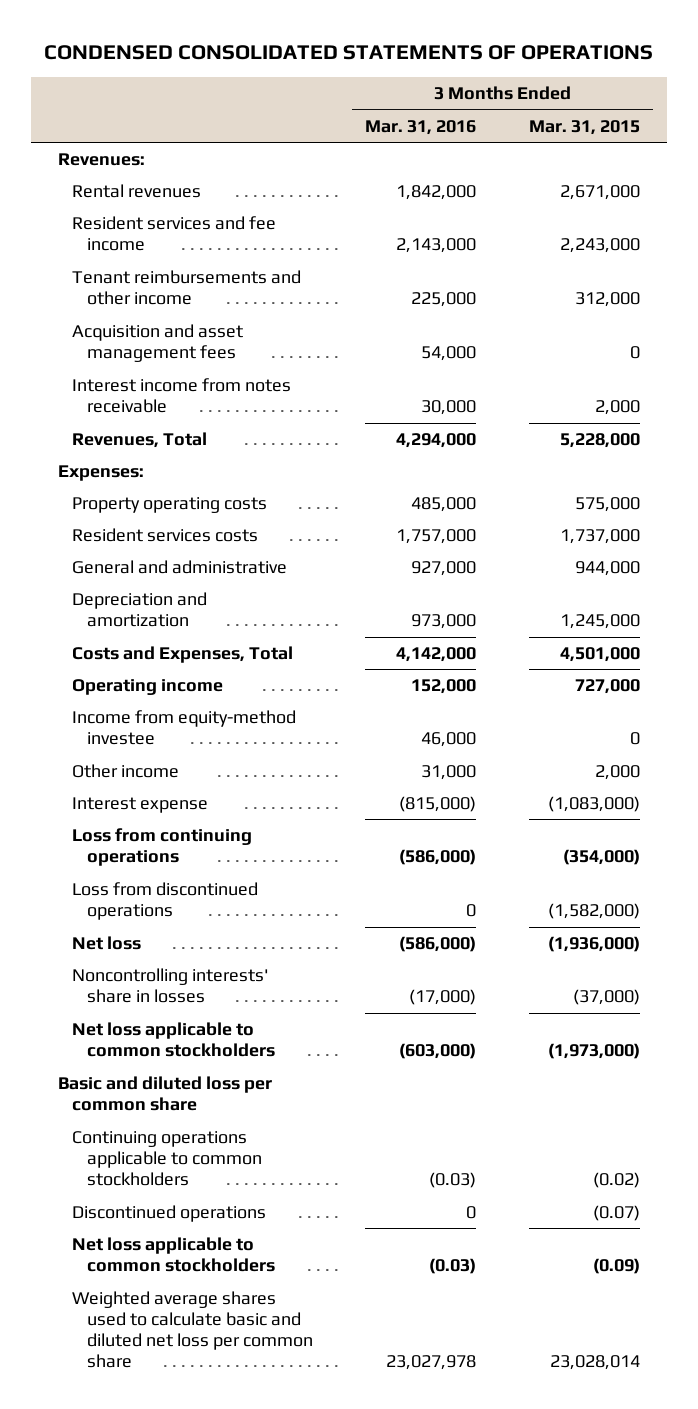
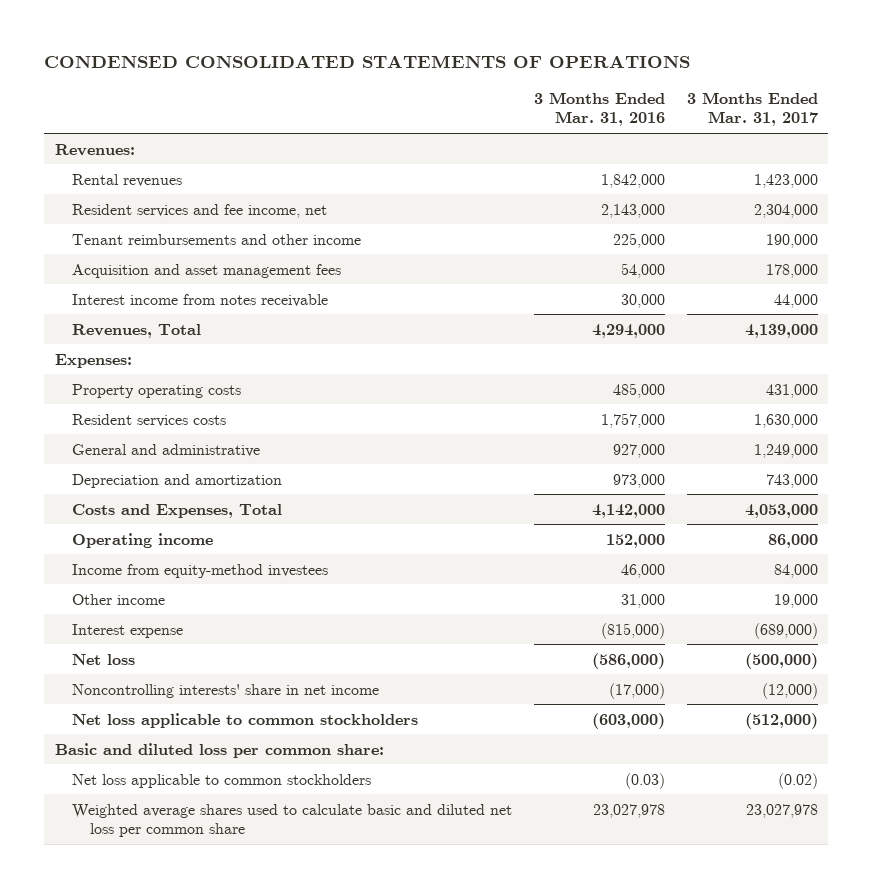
- | 3 Months Ended Mar. 31, 2016 | 3 Months Ended Mar. 31, 2015
+ | 3 Months Ended Mar. 31, 2016 | 3 Months Ended Mar. 31, 2017
- Resident services and fee income | 2,143,000 | 2,243,000
+ Resident services and fee income, net | 2,143,000 | 2,304,000
- Income from equity-method investee | 46,000 | 0
+ Income from equity-method investees | 46,000 | 84,000
- Loss from continuing operations | (586,000) | (354,000)
- Loss from discontinued operations | 0 | (1,582,000)
- Noncontrolling interests' share in losses | (17,000) | (37,000)
+ Noncontrolling interests' share in net income | (17,000) | (12,000)
- Basic and diluted loss per common share
- Continuing operations applicable to common stockholders | (0.03) | (0.02)
- Discontinued operations | 0 | (0.07)
+ Basic and diluted loss per common share:

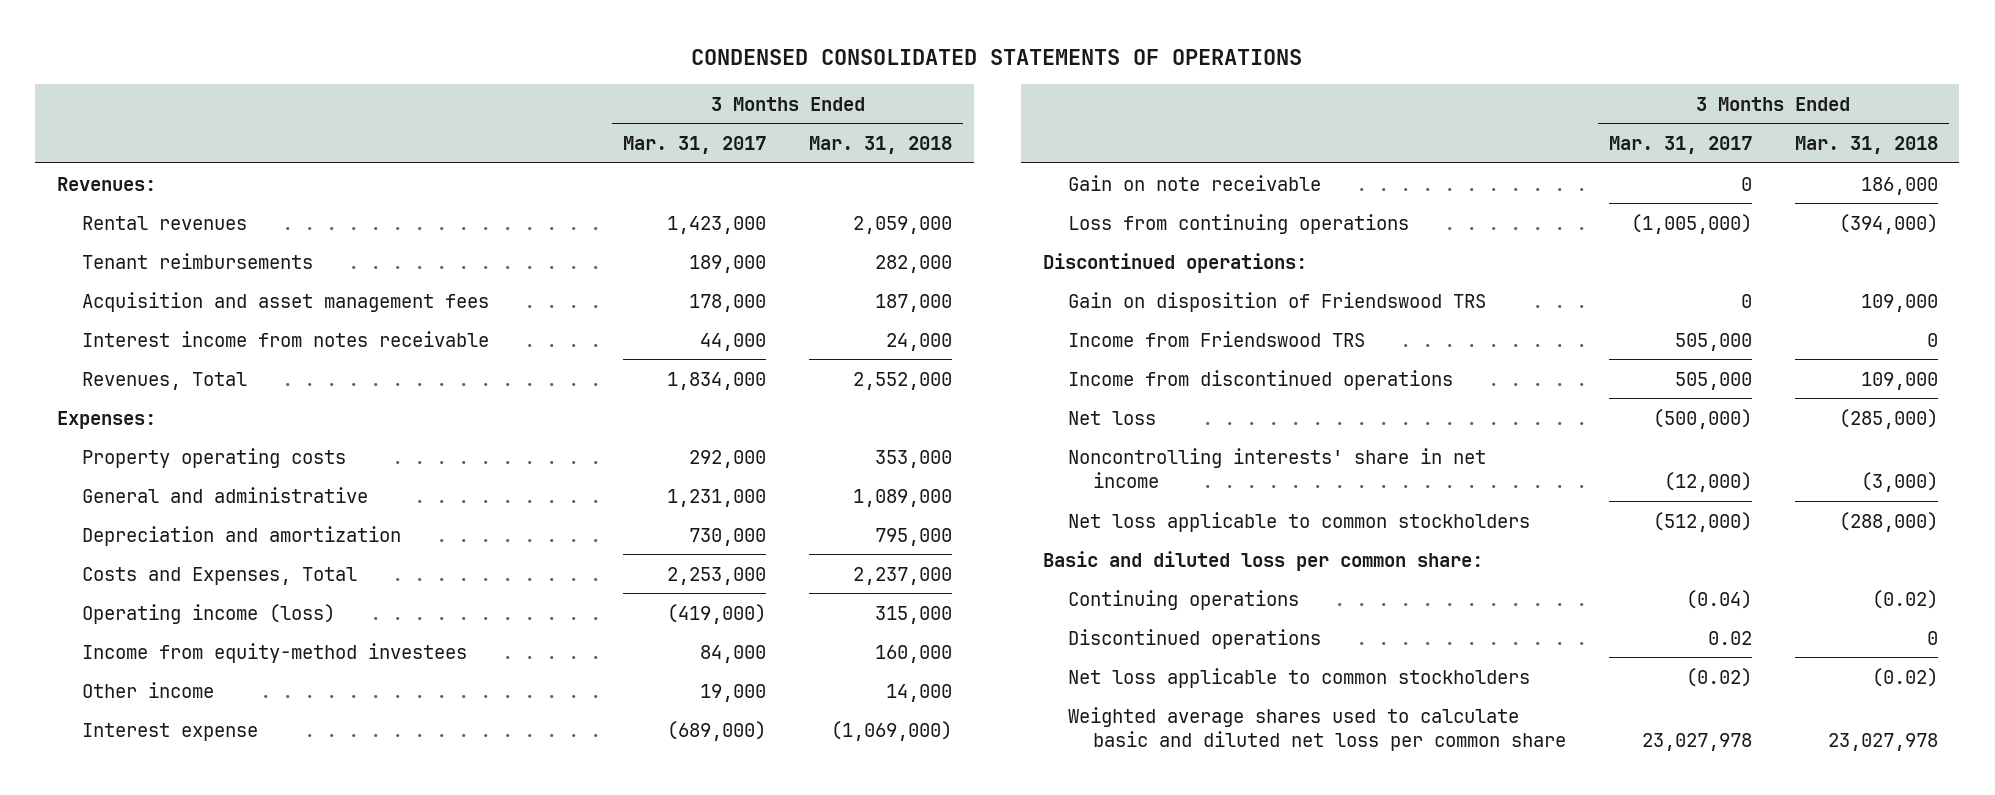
- | 3 Months Ended Mar. 31, 2016 | 3 Months Ended Mar. 31, 2017
+ | 3 Months Ended Mar. 31, 2017 | 3 Months Ended Mar. 31, 2018
- Resident services and fee income, net | 2,143,000 | 2,304,000
- Tenant reimbursements and other income | 225,000 | 190,000
+ Tenant reimbursements | 189,000 | 282,000
- Revenues, Total | 4,294,000 | 4,139,000
+ Revenues, Total | 1,834,000 | 2,552,000
- Property operating costs | 485,000 | 431,000
- Resident services costs | 1,757,000 | 1,630,000
- General and administrative | 927,000 | 1,249,000
- Depreciation and amortization | 973,000 | 743,000
- Costs and Expenses, Total | 4,142,000 | 4,053,000
- Operating income | 152,000 | 86,000
+ Property operating costs | 292,000 | 353,000
+ General and administrative | 1,231,000 | 1,089,000
+ Depreciation and amortization | 730,000 | 795,000
+ Costs and Expenses, Total | 2,253,000 | 2,237,000
+ Operating income (loss) | (419,000) | 315,000
+ Gain on note receivable | 0 | 186,000
+ Loss from continuing operations | (1,005,000) | (394,000)
+ Discontinued operations:
+ Gain on disposition of Friendswood TRS | 0 | 109,000
+ Income from Friendswood TRS | 505,000 | 0
+ Income from discontinued operations | 505,000 | 109,000
+ Continuing operations | (0.04) | (0.02)
+ Discontinued operations | 0.02 | 0

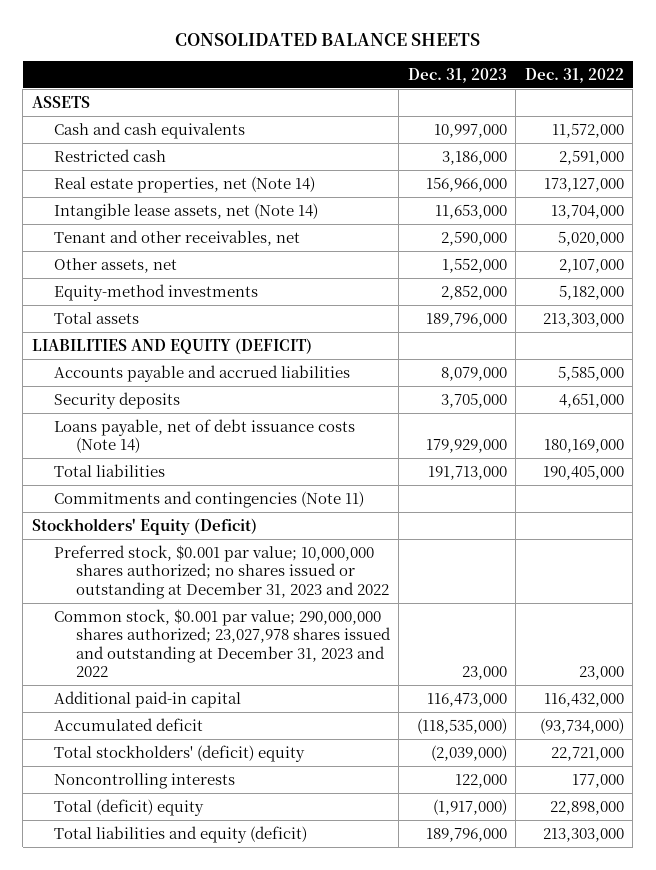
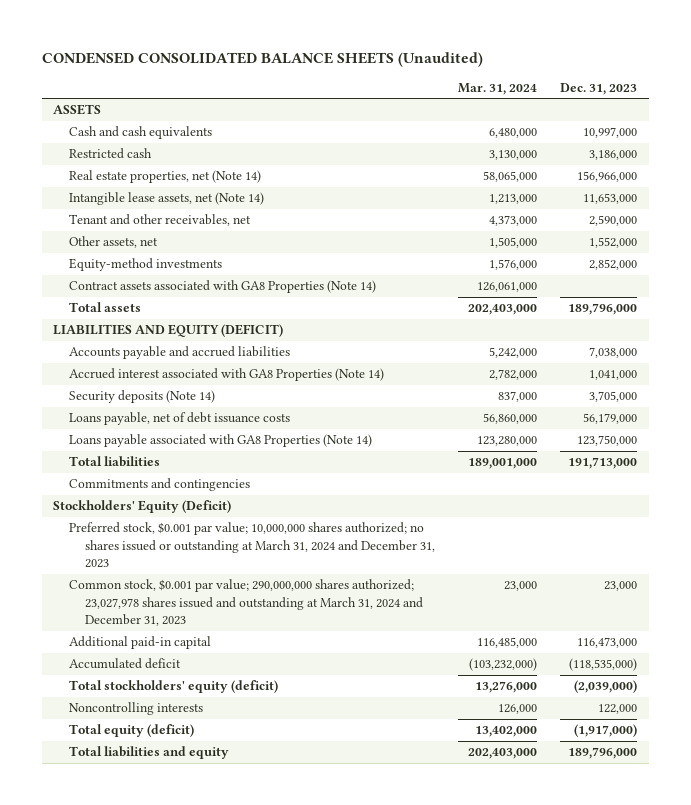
- CONSOLIDATED BALANCE SHEETS
+ CONDENSED CONSOLIDATED BALANCE SHEETS (Unaudited)
- | Dec. 31, 2023 | Dec. 31, 2022
+ | Mar. 31, 2024 | Dec. 31, 2023
+ Contract assets associated with GA8 Properties (Note 14) | 126,061,000 |
- Accounts payable and accrued liabilities | 8,079,000 | 5,585,000
- Security deposits | 3,705,000 | 4,651,000
- Loans payable, net of debt issuance costs (Note 14) | 179,929,000 | 180,169,000
+ Accounts payable and accrued liabilities | 5,242,000 | 7,038,000
+ Accrued interest associated with GA8 Properties (Note 14) | 2,782,000 | 1,041,000
+ Security deposits (Note 14) | 837,000 | 3,705,000
+ Loans payable, net of debt issuance costs | 56,860,000 | 56,179,000
+ Loans payable associated with GA8 Properties (Note 14) | 123,280,000 | 123,750,000
- Commitments and contingencies (Note 11)
+ Commitments and contingencies
- Preferred stock, $0.001 par value; 10,000,000 shares authorized; no shares issued or outstanding at December 31, 2023 and 2022
- Common stock, $0.001 par value; 290,000,000 shares authorized; 23,027,978 shares issued and outstanding at December 31, 2023 and 2022 | 23,000 | 23,000
+ Preferred stock, $0.001 par value; 10,000,000 shares authorized; no shares issued or outstanding at March 31, 2024 and December 31, 2023
+ Common stock, $0.001 par value; 290,000,000 shares authorized; 23,027,978 shares issued and outstanding at March 31, 2024 and December 31, 2023 | 23,000 | 23,000
- Total stockholders' (deficit) equity | (2,039,000) | 22,721,000
+ Total stockholders' equity (deficit) | 13,276,000 | (2,039,000)
- Total (deficit) equity | (1,917,000) | 22,898,000
- Total liabilities and equity (deficit) | 189,796,000 | 213,303,000
+ Total equity (deficit) | 13,402,000 | (1,917,000)
+ Total liabilities and equity | 202,403,000 | 189,796,000

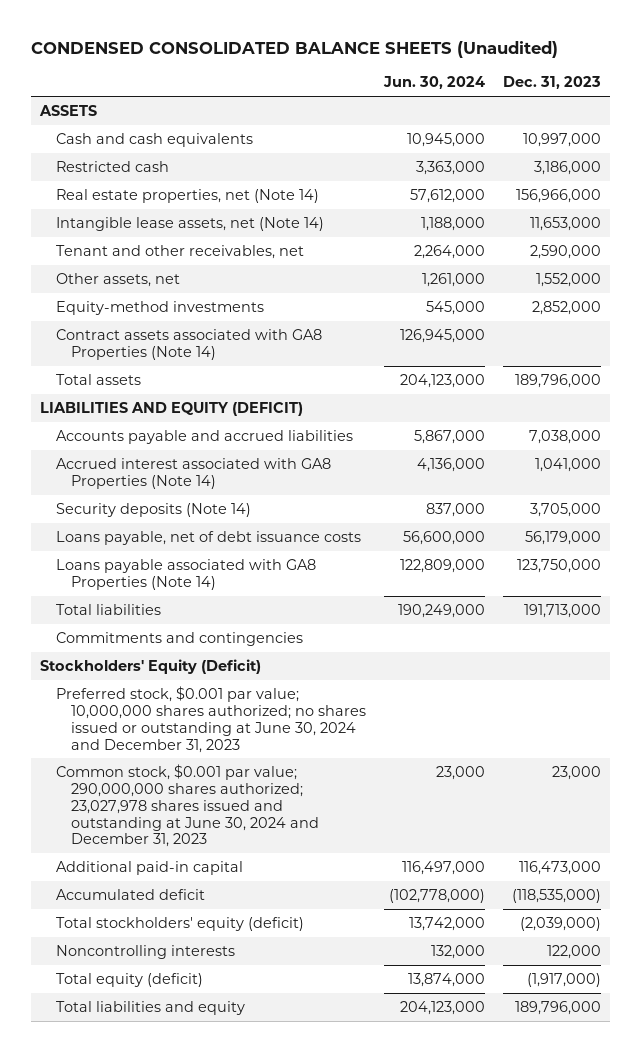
- | Mar. 31, 2024 | Dec. 31, 2023
+ | Jun. 30, 2024 | Dec. 31, 2023
- Preferred stock, $0.001 par value; 10,000,000 shares authorized; no shares issued or outstanding at March 31, 2024 and December 31, 2023
- Common stock, $0.001 par value; 290,000,000 shares authorized; 23,027,978 shares issued and outstanding at March 31, 2024 and December 31, 2023 | 23,000 | 23,000
+ Preferred stock, $0.001 par value; 10,000,000 shares authorized; no shares issued or outstanding at June 30, 2024 and December 31, 2023
+ Common stock, $0.001 par value; 290,000,000 shares authorized; 23,027,978 shares issued and outstanding at June 30, 2024 and December 31, 2023 | 23,000 | 23,000

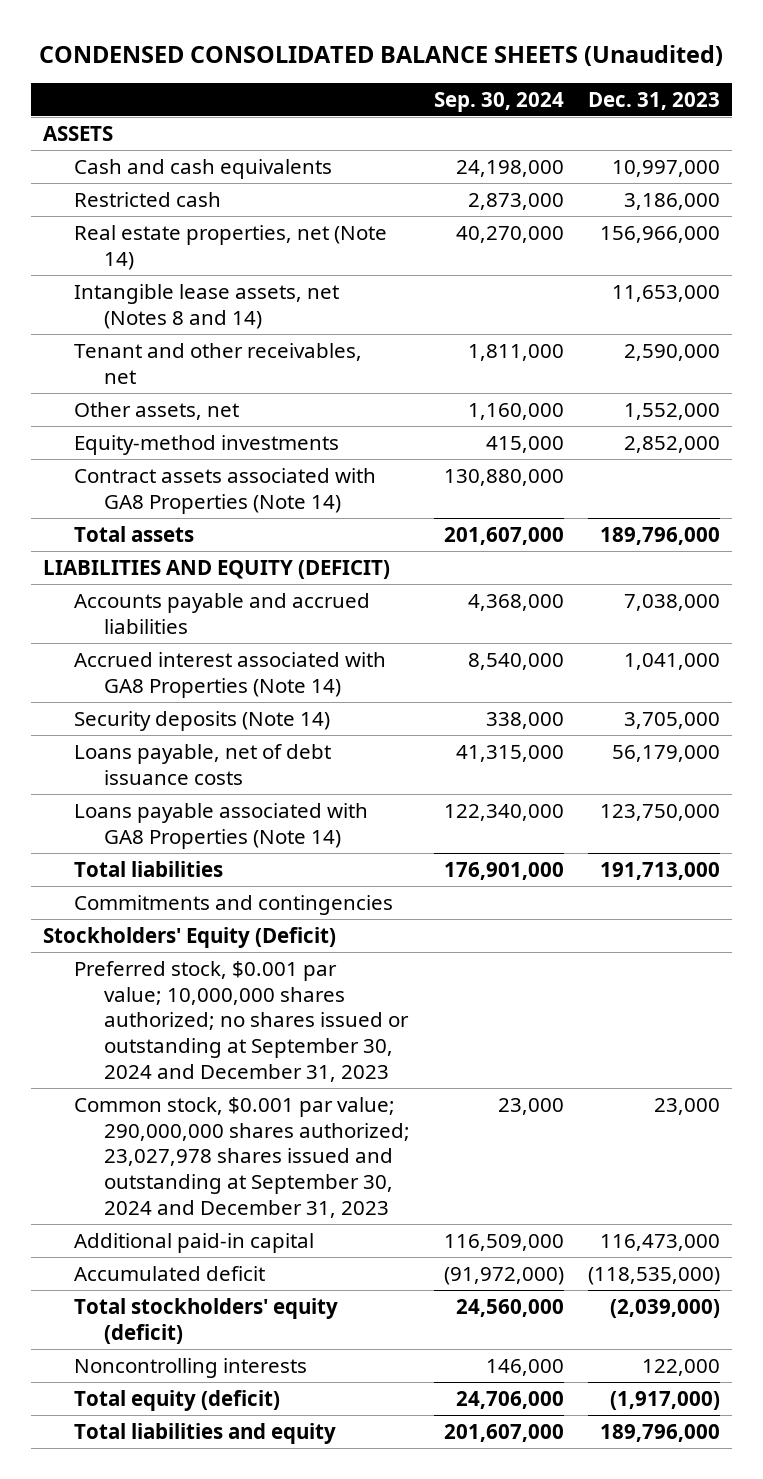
- | Jun. 30, 2024 | Dec. 31, 2023
+ | Sep. 30, 2024 | Dec. 31, 2023
- Intangible lease assets, net (Note 14) | 1,188,000 | 11,653,000
+ Intangible lease assets, net (Notes 8 and 14) | | 11,653,000
- Preferred stock, $0.001 par value; 10,000,000 shares authorized; no shares issued or outstanding at June 30, 2024 and December 31, 2023
- Common stock, $0.001 par value; 290,000,000 shares authorized; 23,027,978 shares issued and outstanding at June 30, 2024 and December 31, 2023 | 23,000 | 23,000
+ Preferred stock, $0.001 par value; 10,000,000 shares authorized; no shares issued or outstanding at September 30, 2024 and December 31, 2023
+ Common stock, $0.001 par value; 290,000,000 shares authorized; 23,027,978 shares issued and outstanding at September 30, 2024 and December 31, 2023 | 23,000 | 23,000

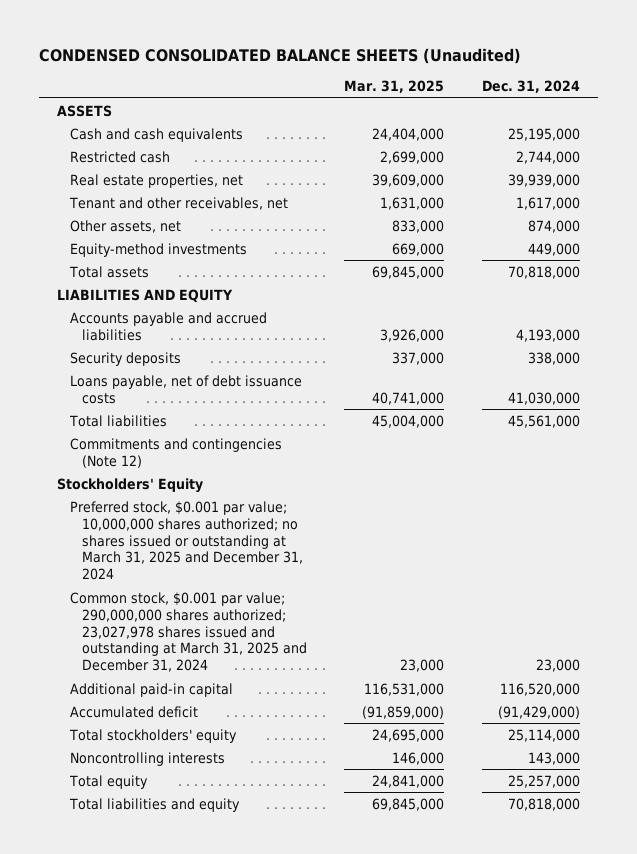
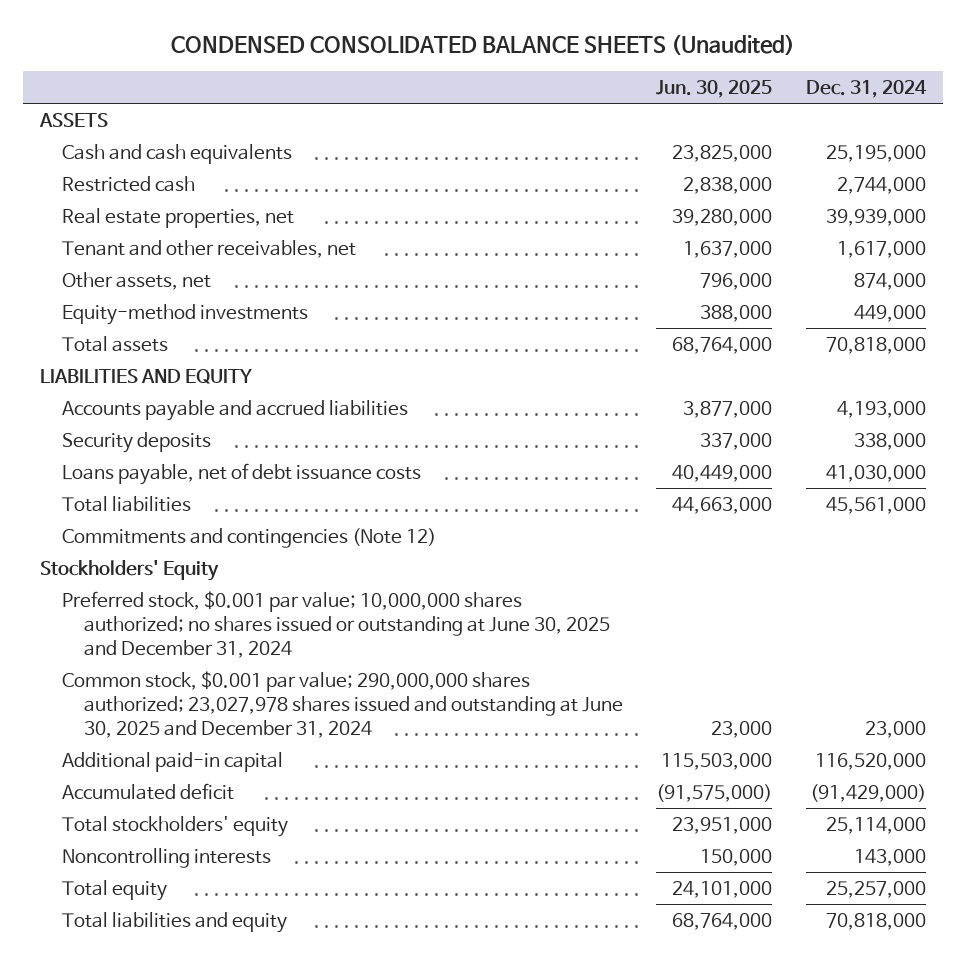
- | Mar. 31, 2025 | Dec. 31, 2024
+ | Jun. 30, 2025 | Dec. 31, 2024
- Preferred stock, $0.001 par value; 10,000,000 shares authorized; no shares issued or outstanding at March 31, 2025 and December 31, 2024
- Common stock, $0.001 par value; 290,000,000 shares authorized; 23,027,978 shares issued and outstanding at March 31, 2025 and December 31, 2024 | 23,000 | 23,000
+ Preferred stock, $0.001 par value; 10,000,000 shares authorized; no shares issued or outstanding at June 30, 2025 and December 31, 2024
+ Common stock, $0.001 par value; 290,000,000 shares authorized; 23,027,978 shares issued and outstanding at June 30, 2025 and December 31, 2024 | 23,000 | 23,000

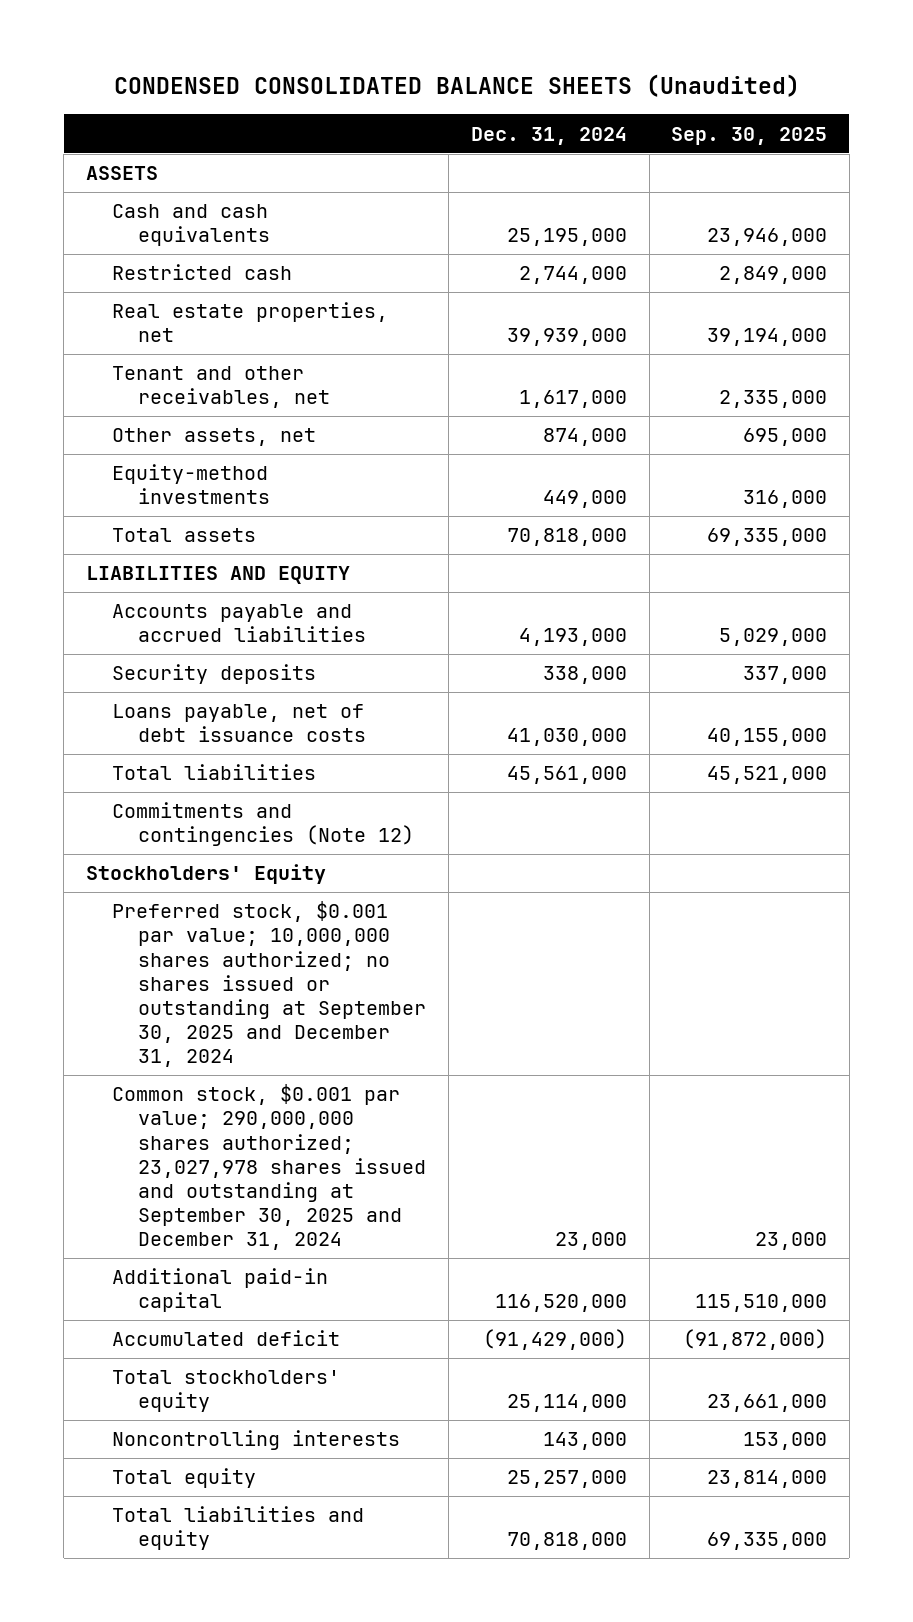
- | Jun. 30, 2025 | Dec. 31, 2024
+ | Dec. 31, 2024 | Sep. 30, 2025
- Preferred stock, $0.001 par value; 10,000,000 shares authorized; no shares issued or outstanding at June 30, 2025 and December 31, 2024
- Common stock, $0.001 par value; 290,000,000 shares authorized; 23,027,978 shares issued and outstanding at June 30, 2025 and December 31, 2024 | 23,000 | 23,000
+ Preferred stock, $0.001 par value; 10,000,000 shares authorized; no shares issued or outstanding at September 30, 2025 and December 31, 2024
+ Common stock, $0.001 par value; 290,000,000 shares authorized; 23,027,978 shares issued and outstanding at September 30, 2025 and December 31, 2024 | 23,000 | 23,000

